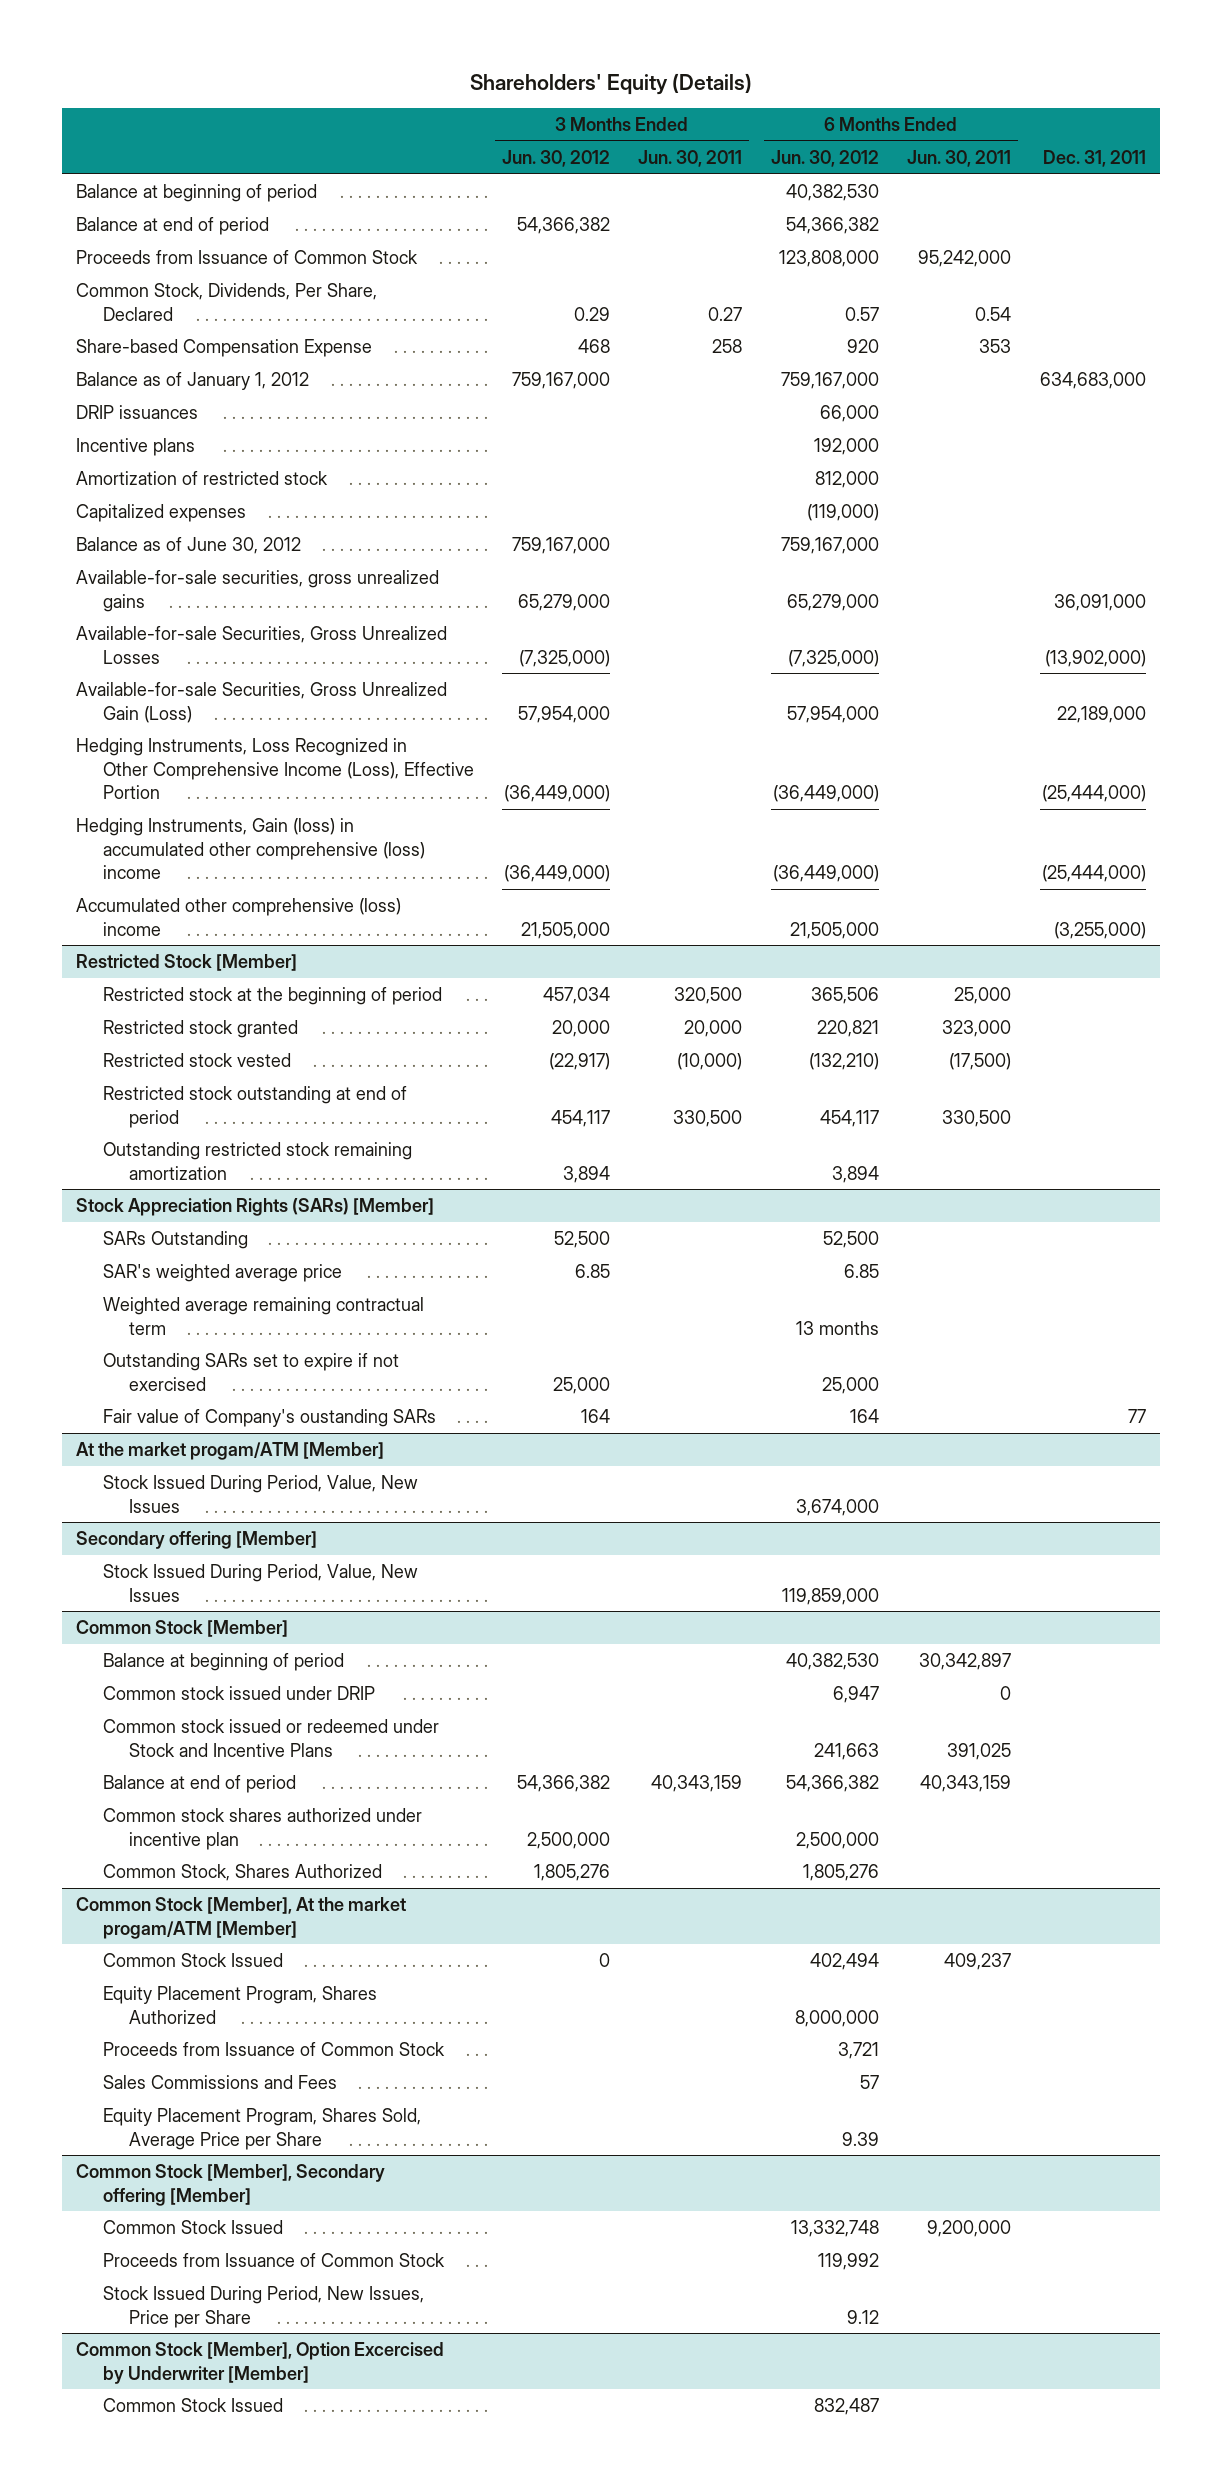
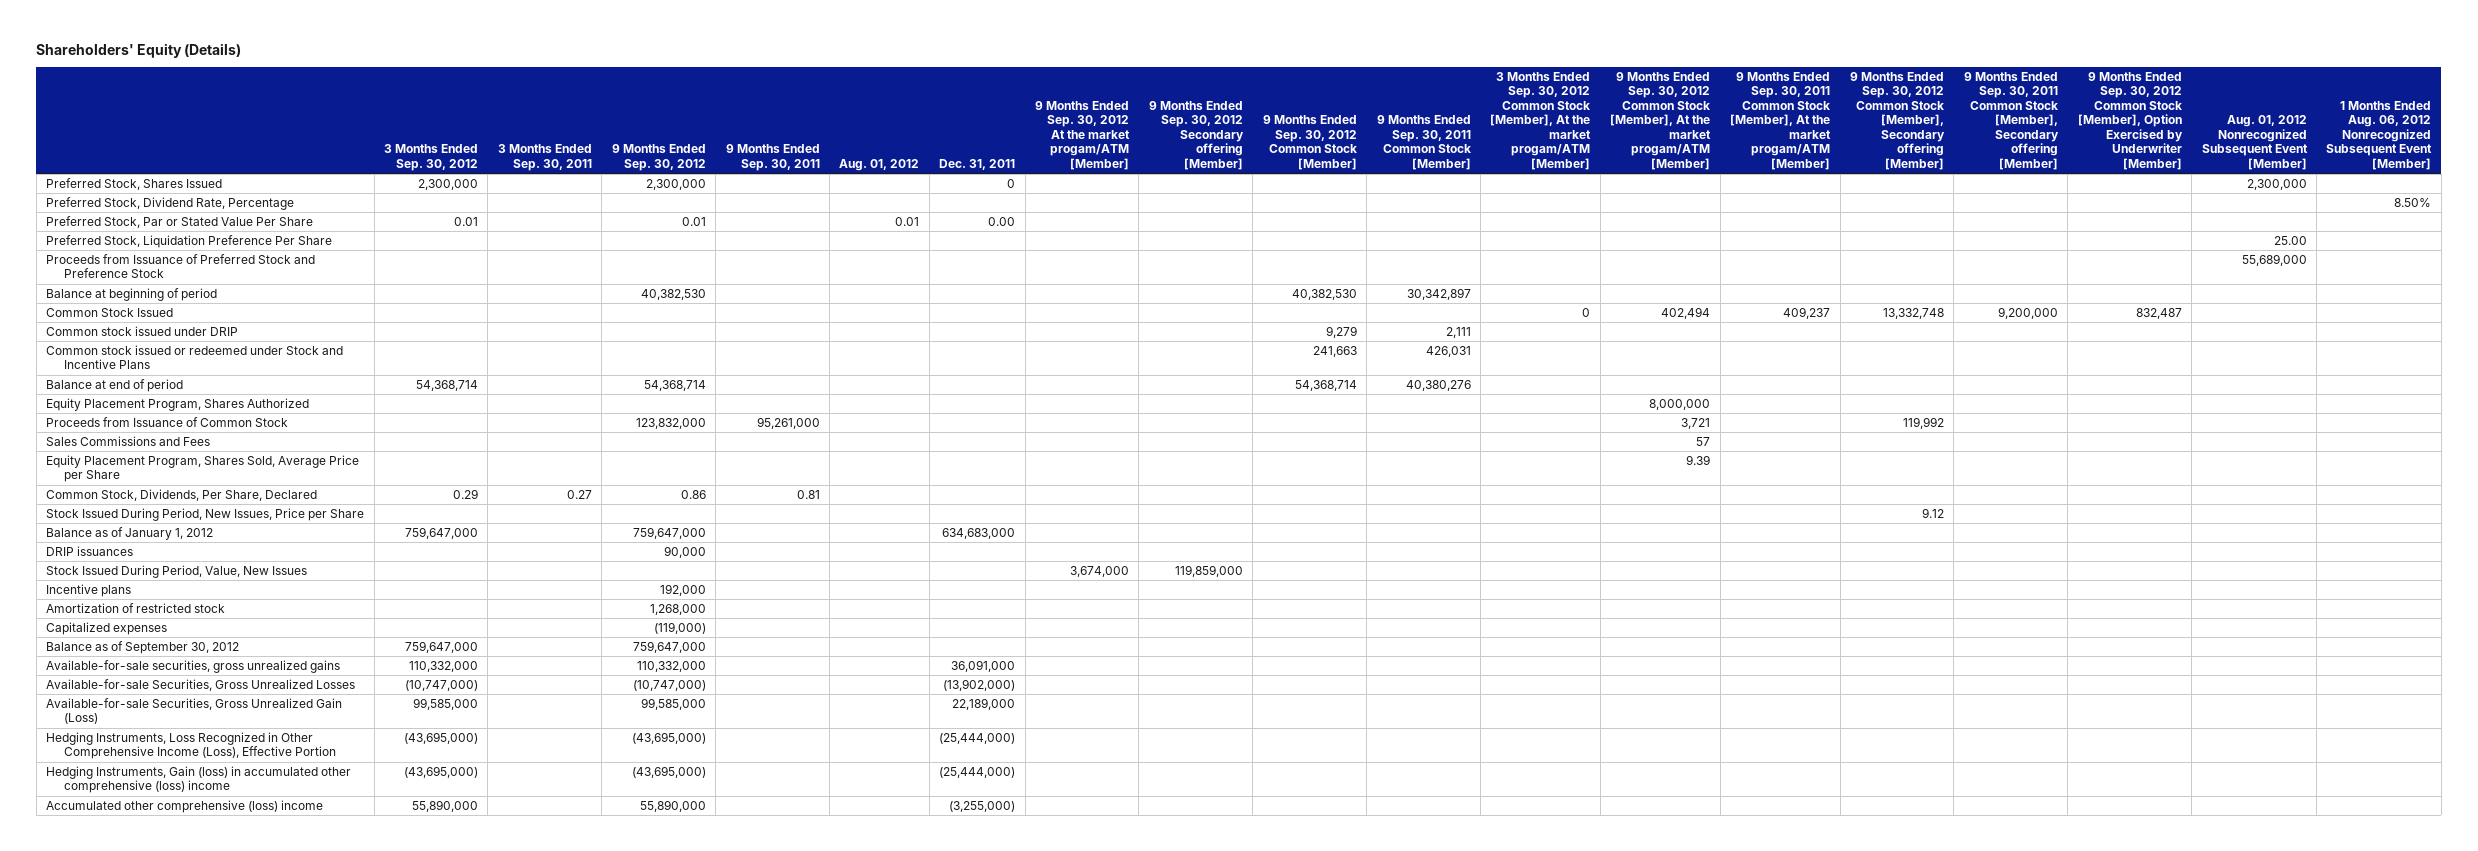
- | 3 Months Ended Jun. 30, 2012 | 3 Months Ended Jun. 30, 2011 | 6 Months Ended Jun. 30, 2012 | 6 Months Ended Jun. 30, 2011 | Dec. 31, 2011
+ | 3 Months Ended Sep. 30, 2012 | 3 Months Ended Sep. 30, 2011 | 9 Months Ended Sep. 30, 2012 | 9 Months Ended Sep. 30, 2011 | Aug. 01, 2012 | Dec. 31, 2011 | 9 Months Ended Sep. 30, 2012 At the market progam/ATM [Member] | 9 Months Ended Sep. 30, 2012 Secondary offering [Member] | 9 Months Ended Sep. 30, 2012 Common Stock [Member] | 9 Months Ended Sep. 30, 2011 Common Stock [Member] | 3 Months Ended Sep. 30, 2012 Common Stock [Member], At the market progam/ATM [Member] | 9 Months Ended Sep. 30, 2012 Common Stock [Member], At the market progam/ATM [Member] | 9 Months Ended Sep. 30, 2011 Common Stock [Member], At the market progam/ATM [Member] | 9 Months Ended Sep. 30, 2012 Common Stock [Member], Secondary offering [Member] | 9 Months Ended Sep. 30, 2011 Common Stock [Member], Secondary offering [Member] | 9 Months Ended Sep. 30, 2012 Common Stock [Member], Option Exercised by Underwriter [Member] | Aug. 01, 2012 Nonrecognized Subsequent Event [Member] | 1 Months Ended Aug. 06, 2012 Nonrecognized Subsequent Event [Member]
+ Preferred Stock, Shares Issued | 2,300,000 | | 2,300,000 | | | 0 | | | | | | | | | | | 2,300,000 |
+ Preferred Stock, Dividend Rate, Percentage | | | | | | | | | | | | | | | | | | 8.50%
+ Preferred Stock, Par or Stated Value Per Share | 0.01 | | 0.01 | | 0.01 | 0.00 | | | | | | | | | | | |
+ Preferred Stock, Liquidation Preference Per Share | | | | | | | | | | | | | | | | | 25.00 |
+ Proceeds from Issuance of Preferred Stock and Preference Stock | | | | | | | | | | | | | | | | | 55,689,000 |
+ Common Stock Issued | | | | | | | | | | | 0 | 402,494 | 409,237 | 13,332,748 | 9,200,000 | 832,487 | |
+ Common stock issued under DRIP | | | | | | | | | 9,279 | 2,111 | | | | | | | |
+ Common stock issued or redeemed under Stock and Incentive Plans | | | | | | | | | 241,663 | 426,031 | | | | | | | |
+ Equity Placement Program, Shares Authorized | | | | | | | | | | | | 8,000,000 | | | | | |
+ Sales Commissions and Fees | | | | | | | | | | | | 57 | | | | | |
+ Equity Placement Program, Shares Sold, Average Price per Share | | | | | | | | | | | | 9.39 | | | | | |
- Share-based Compensation Expense | 468 | 258 | 920 | 353 |
+ Stock Issued During Period, New Issues, Price per Share | | | | | | | | | | | | | | 9.12 | | | |
+ Stock Issued During Period, Value, New Issues | | | | | | | 3,674,000 | 119,859,000 | | | | | | | | | |
- Balance as of June 30, 2012 | 759,167,000 | | 759,167,000 | |
+ Balance as of September 30, 2012 | 759,647,000 | | 759,647,000 | | | | | | | | | | | | | | |
- Restricted Stock [Member]
- Restricted stock at the beginning of period | 457,034 | 320,500 | 365,506 | 25,000 |
- Restricted stock granted | 20,000 | 20,000 | 220,821 | 323,000 |
- Restricted stock vested | (22,917) | (10,000) | (132,210) | (17,500) |
- Restricted stock outstanding at end of period | 454,117 | 330,500 | 454,117 | 330,500 |
- Outstanding restricted stock remaining amortization | 3,894 | | 3,894 | |
- Stock Appreciation Rights (SARs) [Member]
- SARs Outstanding | 52,500 | | 52,500 | |
- SAR's weighted average price | 6.85 | | 6.85 | |
- Weighted average remaining contractual term | | | 13 months | |
- Outstanding SARs set to expire if not exercised | 25,000 | | 25,000 | |
- Fair value of Company's oustanding SARs | 164 | | 164 | | 77
- At the market progam/ATM [Member]
- Stock Issued During Period, Value, New Issues | | | 3,674,000 | |
- Secondary offering [Member]
- Stock Issued During Period, Value, New Issues | | | 119,859,000 | |
- Common Stock [Member]
- Balance at beginning of period | | | 40,382,530 | 30,342,897 |
- Common stock issued under DRIP | | | 6,947 | 0 |
- Common stock issued or redeemed under Stock and Incentive Plans | | | 241,663 | 391,025 |
- Balance at end of period | 54,366,382 | 40,343,159 | 54,366,382 | 40,343,159 |
- Common stock shares authorized under incentive plan | 2,500,000 | | 2,500,000 | |
- Common Stock, Shares Authorized | 1,805,276 | | 1,805,276 | |
- Common Stock [Member], At the market progam/ATM [Member]
- Common Stock Issued | 0 | | 402,494 | 409,237 |
- Equity Placement Program, Shares Authorized | | | 8,000,000 | |
- Proceeds from Issuance of Common Stock | | | 3,721 | |
- Sales Commissions and Fees | | | 57 | |
- Equity Placement Program, Shares Sold, Average Price per Share | | | 9.39 | |
- Common Stock [Member], Secondary offering [Member]
- Common Stock Issued | | | 13,332,748 | 9,200,000 |
- Proceeds from Issuance of Common Stock | | | 119,992 | |
- Stock Issued During Period, New Issues, Price per Share | | | 9.12 | |
- Common Stock [Member], Option Excercised by Underwriter [Member]
- Common Stock Issued | | | 832,487 | |

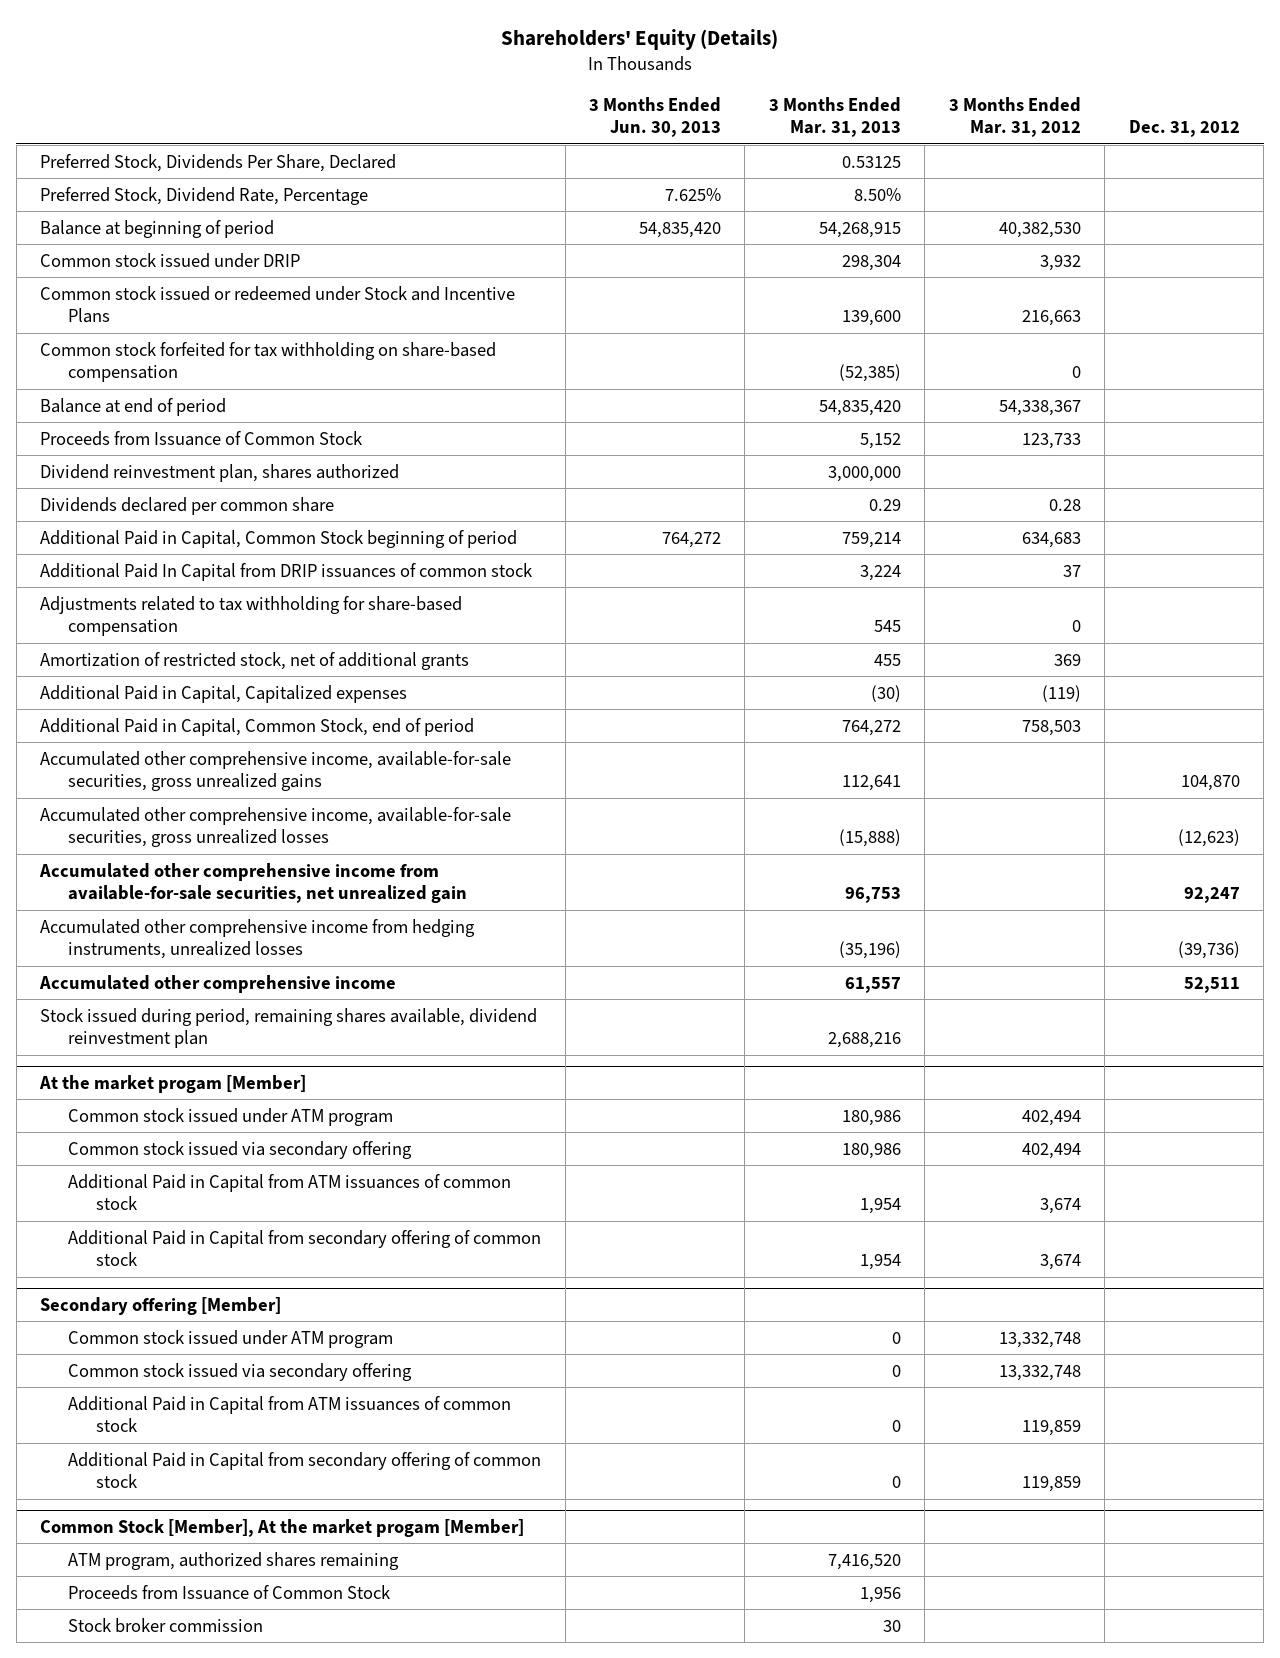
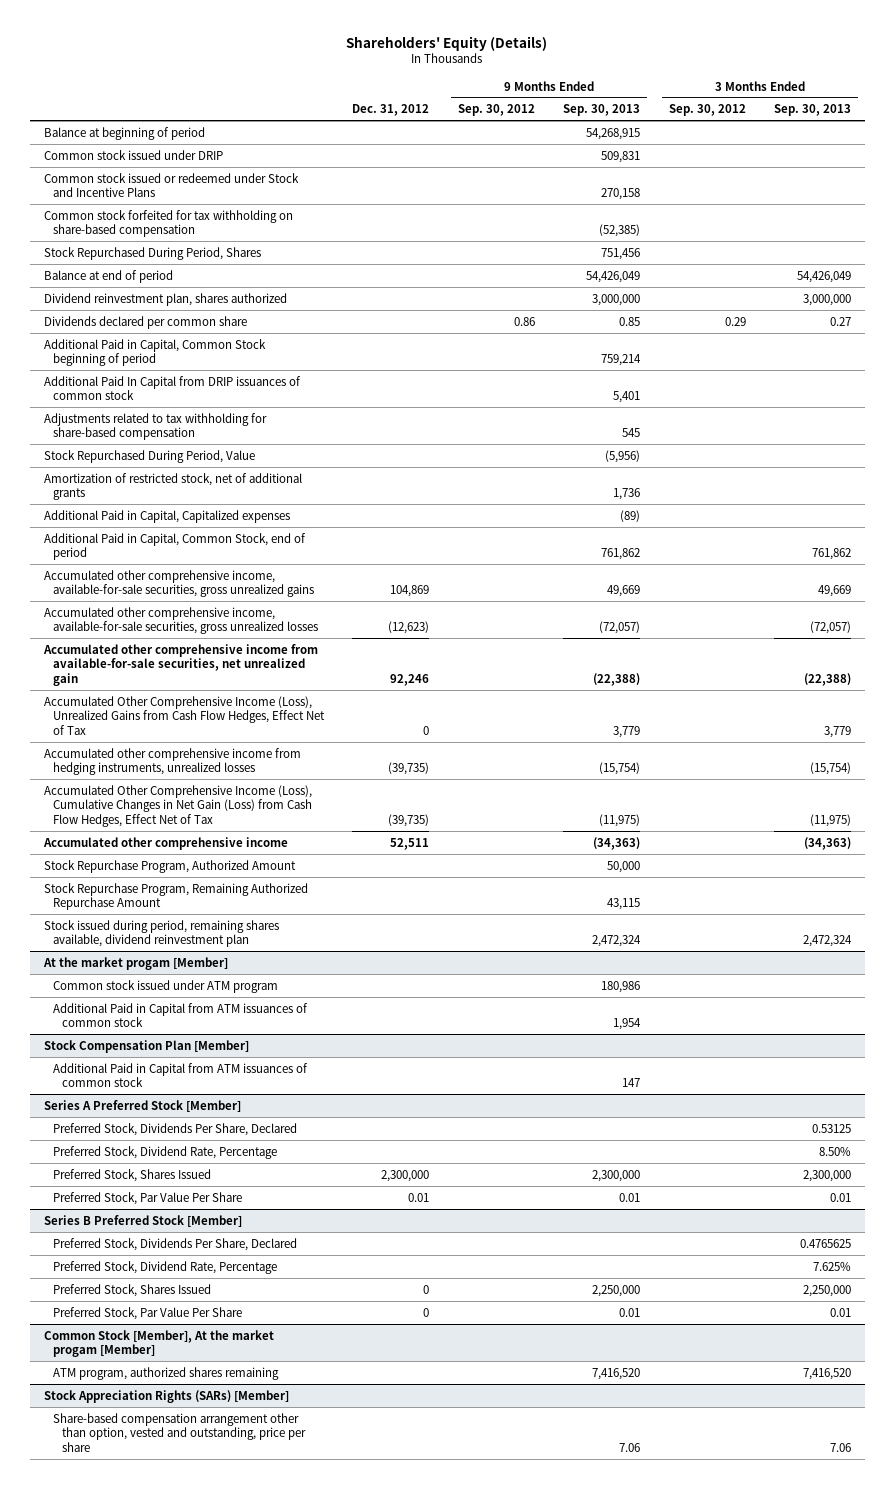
- | 3 Months Ended Jun. 30, 2013 | 3 Months Ended Mar. 31, 2013 | 3 Months Ended Mar. 31, 2012 | Dec. 31, 2012
+ | Dec. 31, 2012 | 9 Months Ended Sep. 30, 2012 | 9 Months Ended Sep. 30, 2013 | 3 Months Ended Sep. 30, 2012 | 3 Months Ended Sep. 30, 2013
- Preferred Stock, Dividends Per Share, Declared | | 0.53125 | |
- Preferred Stock, Dividend Rate, Percentage | 7.625% | 8.50% | |
+ Stock Repurchased During Period, Shares | | | 751,456 | |
- Proceeds from Issuance of Common Stock | | 5,152 | 123,733 |
+ Stock Repurchased During Period, Value | | | (5,956) | |
- Accumulated other comprehensive income, available-for-sale securities, gross unrealized gains | | 112,641 | | 104,870
+ Accumulated other comprehensive income, available-for-sale securities, gross unrealized gains | 104,869 | | 49,669 | | 49,669
- Accumulated other comprehensive income from available-for-sale securities, net unrealized gain | | 96,753 | | 92,247
- Accumulated other comprehensive income from hedging instruments, unrealized losses | | (35,196) | | (39,736)
+ Accumulated other comprehensive income from available-for-sale securities, net unrealized gain | 92,246 | | (22,388) | | (22,388)
+ Accumulated Other Comprehensive Income (Loss), Unrealized Gains from Cash Flow Hedges, Effect Net of Tax | 0 | | 3,779 | | 3,779
+ Accumulated other comprehensive income from hedging instruments, unrealized losses | (39,735) | | (15,754) | | (15,754)
+ Accumulated Other Comprehensive Income (Loss), Cumulative Changes in Net Gain (Loss) from Cash Flow Hedges, Effect Net of Tax | (39,735) | | (11,975) | | (11,975)
+ Stock Repurchase Program, Authorized Amount | | | 50,000 | |
+ Stock Repurchase Program, Remaining Authorized Repurchase Amount | | | 43,115 | |
@ At the market progam [Member]
- Common stock issued via secondary offering | | 180,986 | 402,494 |
- Additional Paid in Capital from secondary offering of common stock | | 1,954 | 3,674 |
- Secondary offering [Member]
- Common stock issued under ATM program | | 0 | 13,332,748 |
- Common stock issued via secondary offering | | 0 | 13,332,748 |
- Additional Paid in Capital from ATM issuances of common stock | | 0 | 119,859 |
- Additional Paid in Capital from secondary offering of common stock | | 0 | 119,859 |
+ Stock Compensation Plan [Member]
+ Additional Paid in Capital from ATM issuances of common stock | | | 147 | |
+ Series A Preferred Stock [Member]
+ Preferred Stock, Dividends Per Share, Declared | | | | | 0.53125
+ Preferred Stock, Dividend Rate, Percentage | | | | | 8.50%
+ Preferred Stock, Shares Issued | 2,300,000 | | 2,300,000 | | 2,300,000
+ Preferred Stock, Par Value Per Share | 0.01 | | 0.01 | | 0.01
+ Series B Preferred Stock [Member]
+ Preferred Stock, Dividends Per Share, Declared | | | | | 0.4765625
+ Preferred Stock, Dividend Rate, Percentage | | | | | 7.625%
+ Preferred Stock, Shares Issued | 0 | | 2,250,000 | | 2,250,000
+ Preferred Stock, Par Value Per Share | 0 | | 0.01 | | 0.01
@ Common Stock [Member], At the market progam [Member]
- Proceeds from Issuance of Common Stock | | 1,956 | |
- Stock broker commission | | 30 | |
+ Stock Appreciation Rights (SARs) [Member]
+ Share-based compensation arrangement other than option, vested and outstanding, price per share | | | 7.06 | | 7.06

